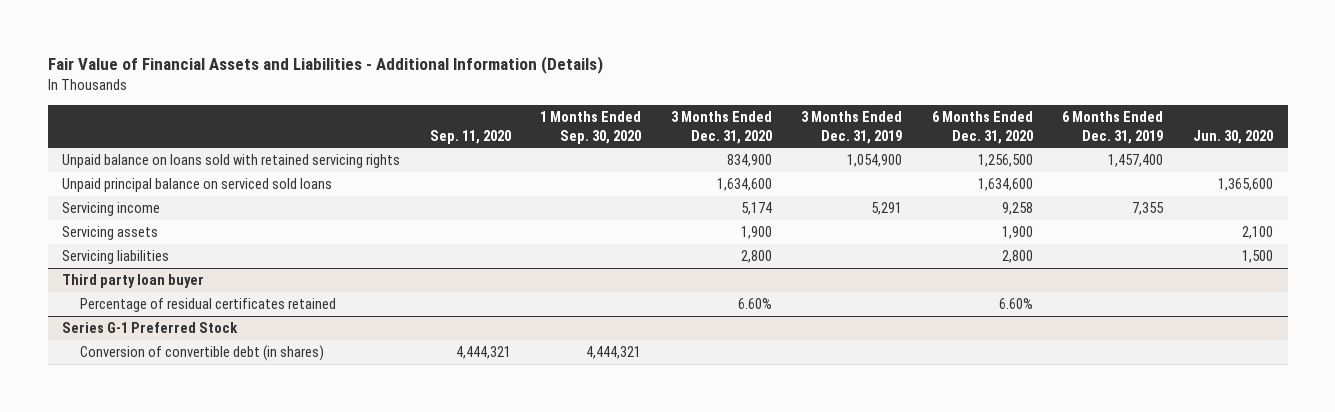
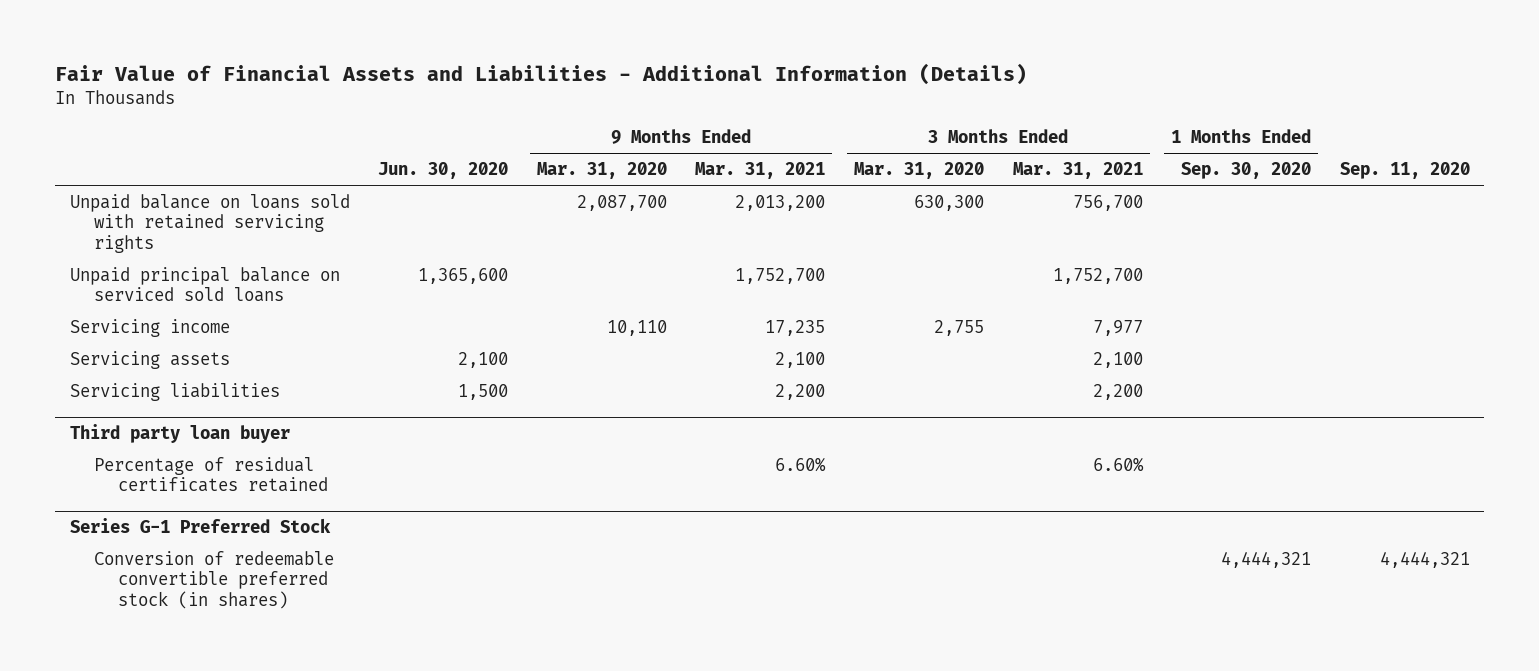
- | Sep. 11, 2020 | 1 Months Ended Sep. 30, 2020 | 3 Months Ended Dec. 31, 2020 | 3 Months Ended Dec. 31, 2019 | 6 Months Ended Dec. 31, 2020 | 6 Months Ended Dec. 31, 2019 | Jun. 30, 2020
+ | Jun. 30, 2020 | 9 Months Ended Mar. 31, 2020 | 9 Months Ended Mar. 31, 2021 | 3 Months Ended Mar. 31, 2020 | 3 Months Ended Mar. 31, 2021 | 1 Months Ended Sep. 30, 2020 | Sep. 11, 2020
@ Series G-1 Preferred Stock
- Conversion of convertible debt (in shares) | 4,444,321 | 4,444,321 | | | | |
+ Conversion of redeemable convertible preferred stock (in shares) | | | | | | 4,444,321 | 4,444,321

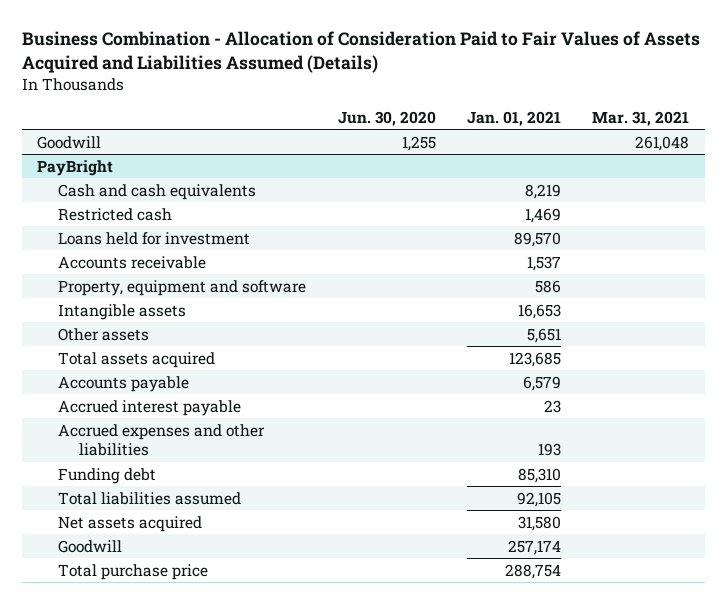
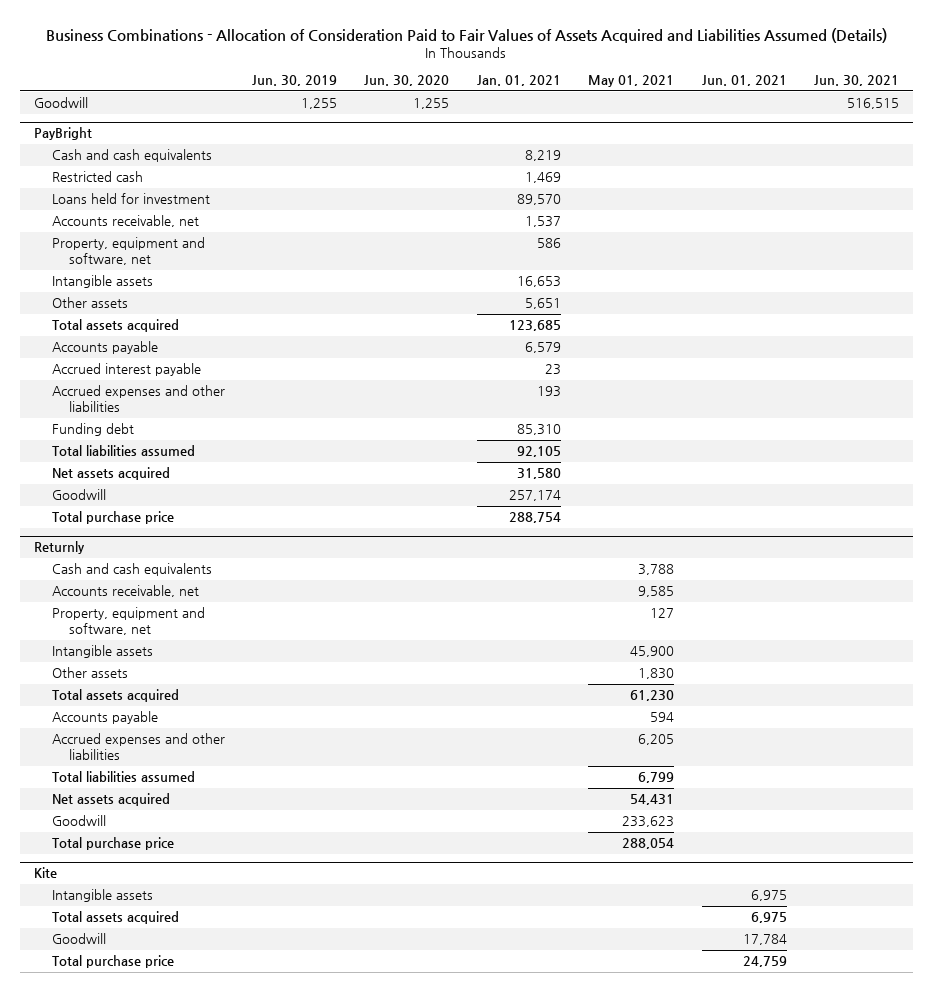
- Business Combination - Allocation of Consideration Paid to Fair Values of Assets Acquired and Liabilities Assumed (Details)
+ Business Combinations - Allocation of Consideration Paid to Fair Values of Assets Acquired and Liabilities Assumed (Details)
- | Jun. 30, 2020 | Jan. 01, 2021 | Mar. 31, 2021
+ | Jun. 30, 2019 | Jun. 30, 2020 | Jan. 01, 2021 | May 01, 2021 | Jun. 01, 2021 | Jun. 30, 2021
@ PayBright
- Accounts receivable | | 1,537 |
- Property, equipment and software | | 586 |
+ Accounts receivable, net | | | 1,537 | | |
+ Property, equipment and software, net | | | 586 | | |
+ Returnly
+ Cash and cash equivalents | | | | 3,788 | |
+ Accounts receivable, net | | | | 9,585 | |
+ Property, equipment and software, net | | | | 127 | |
+ Intangible assets | | | | 45,900 | |
+ Other assets | | | | 1,830 | |
+ Total assets acquired | | | | 61,230 | |
+ Accounts payable | | | | 594 | |
+ Accrued expenses and other liabilities | | | | 6,205 | |
+ Total liabilities assumed | | | | 6,799 | |
+ Net assets acquired | | | | 54,431 | |
+ Goodwill | | | | 233,623 | |
+ Total purchase price | | | | 288,054 | |
+ Kite
+ Intangible assets | | | | | 6,975 |
+ Total assets acquired | | | | | 6,975 |
+ Goodwill | | | | | 17,784 |
+ Total purchase price | | | | | 24,759 |

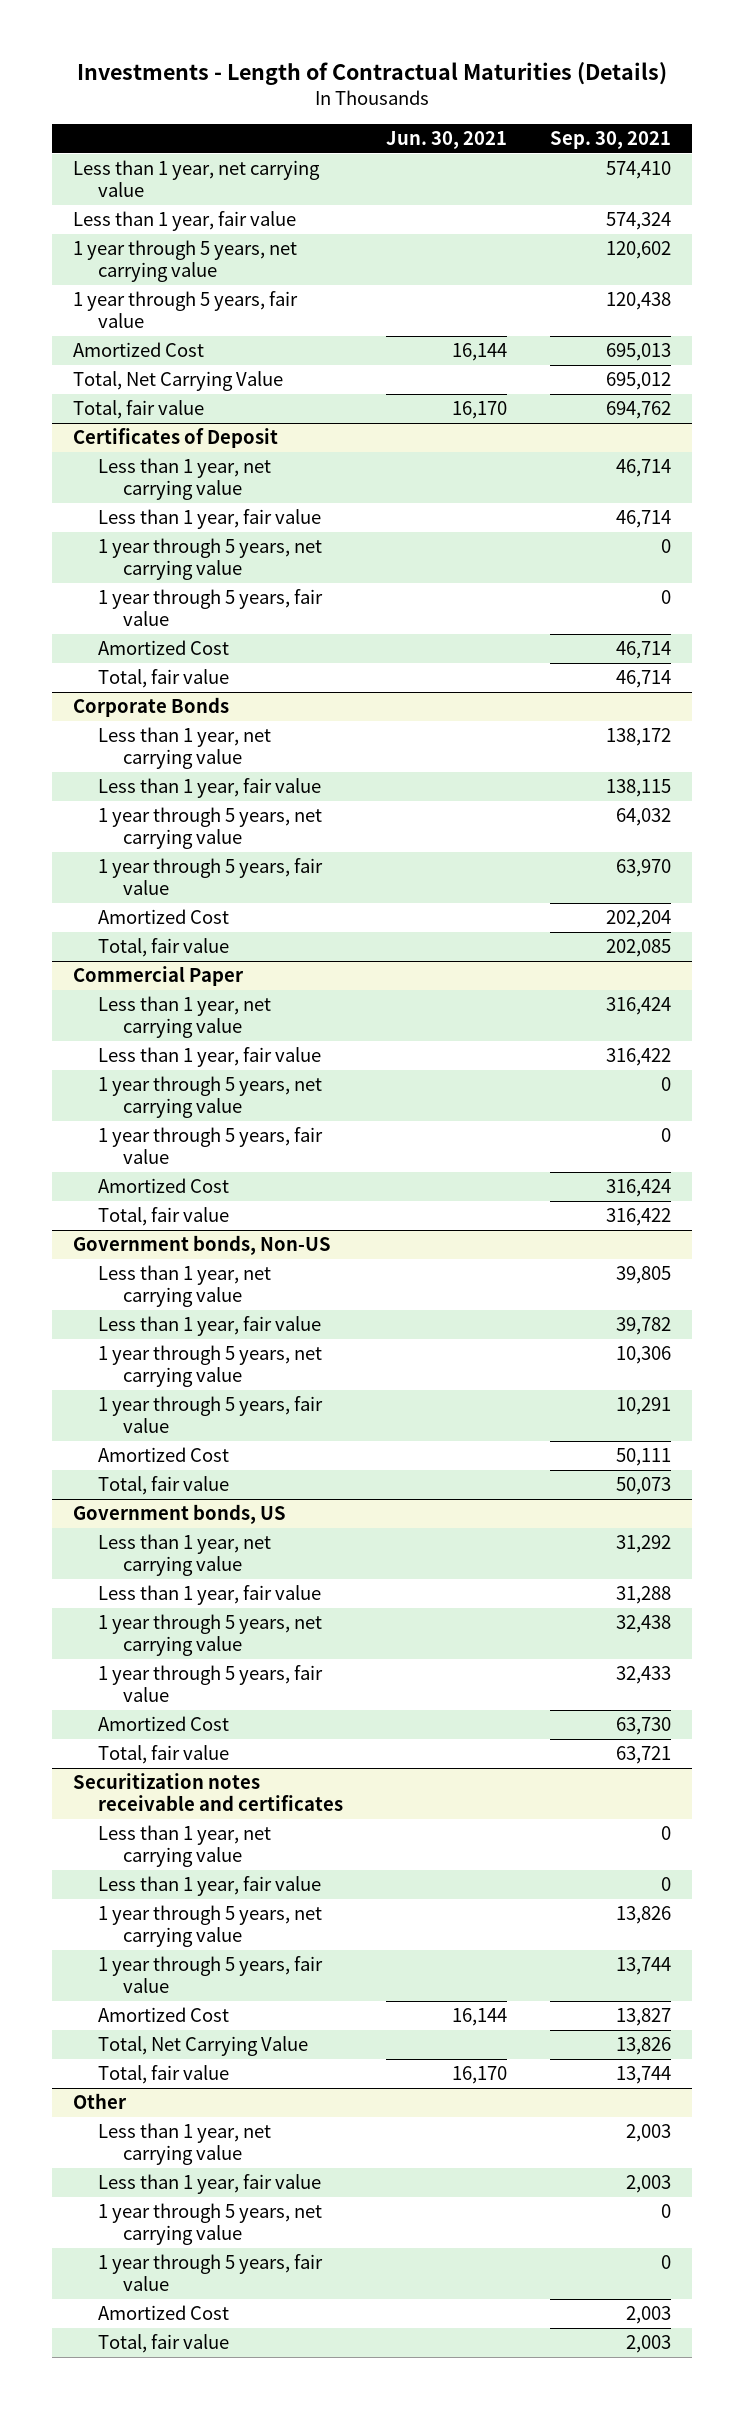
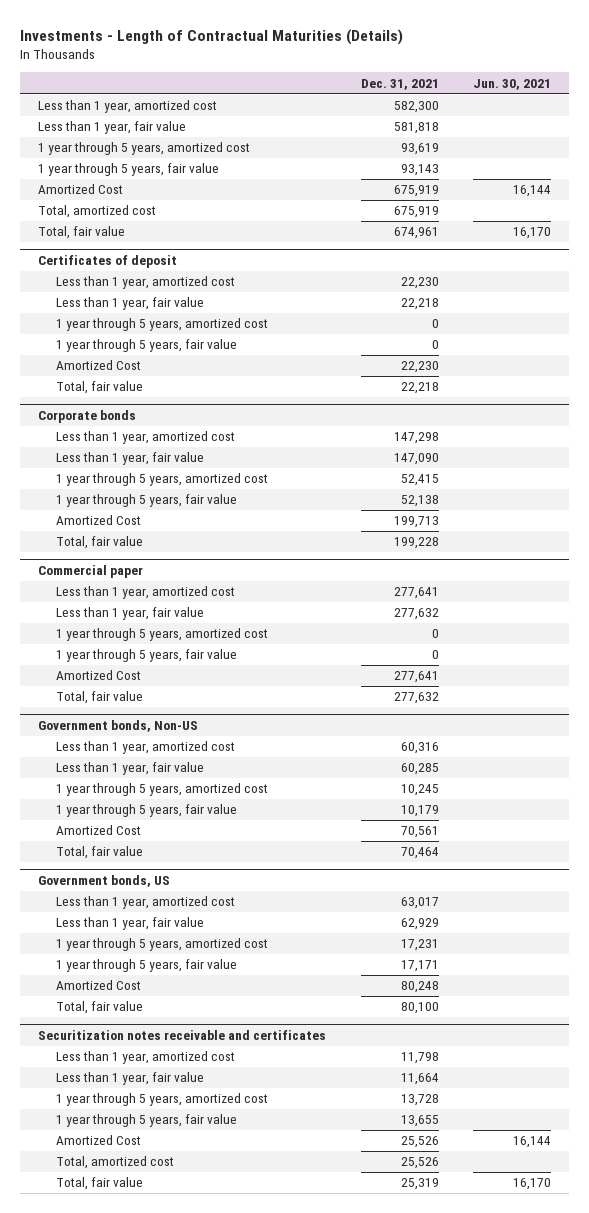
- | Jun. 30, 2021 | Sep. 30, 2021
+ | Dec. 31, 2021 | Jun. 30, 2021
- Less than 1 year, net carrying value | | 574,410
+ Less than 1 year, amortized cost | 582,300 |
- 1 year through 5 years, net carrying value | | 120,602
+ 1 year through 5 years, amortized cost | 93,619 |
- Total, Net Carrying Value | | 695,012
+ Total, amortized cost | 675,919 |
- Certificates of Deposit
- Less than 1 year, net carrying value | | 46,714
+ Certificates of deposit
+ Less than 1 year, amortized cost | 22,230 |
- 1 year through 5 years, net carrying value | | 0
+ 1 year through 5 years, amortized cost | 0 |
- Corporate Bonds
- Less than 1 year, net carrying value | | 138,172
+ Corporate bonds
+ Less than 1 year, amortized cost | 147,298 |
- 1 year through 5 years, net carrying value | | 64,032
+ 1 year through 5 years, amortized cost | 52,415 |
- Commercial Paper
- Less than 1 year, net carrying value | | 316,424
+ Commercial paper
+ Less than 1 year, amortized cost | 277,641 |
- 1 year through 5 years, net carrying value | | 0
+ 1 year through 5 years, amortized cost | 0 |
@ Government bonds, Non-US
- Less than 1 year, net carrying value | | 39,805
+ Less than 1 year, amortized cost | 60,316 |
- 1 year through 5 years, net carrying value | | 10,306
+ 1 year through 5 years, amortized cost | 10,245 |
@ Government bonds, US
- Less than 1 year, net carrying value | | 31,292
+ Less than 1 year, amortized cost | 63,017 |
- 1 year through 5 years, net carrying value | | 32,438
+ 1 year through 5 years, amortized cost | 17,231 |
@ Securitization notes receivable and certificates
- Less than 1 year, net carrying value | | 0
+ Less than 1 year, amortized cost | 11,798 |
- 1 year through 5 years, net carrying value | | 13,826
+ 1 year through 5 years, amortized cost | 13,728 |
- Total, Net Carrying Value | | 13,826
+ Total, amortized cost | 25,526 |
- Other
- Less than 1 year, net carrying value | | 2,003
- Less than 1 year, fair value | | 2,003
- 1 year through 5 years, net carrying value | | 0
- 1 year through 5 years, fair value | | 0
- Amortized Cost | | 2,003
- Total, fair value | | 2,003

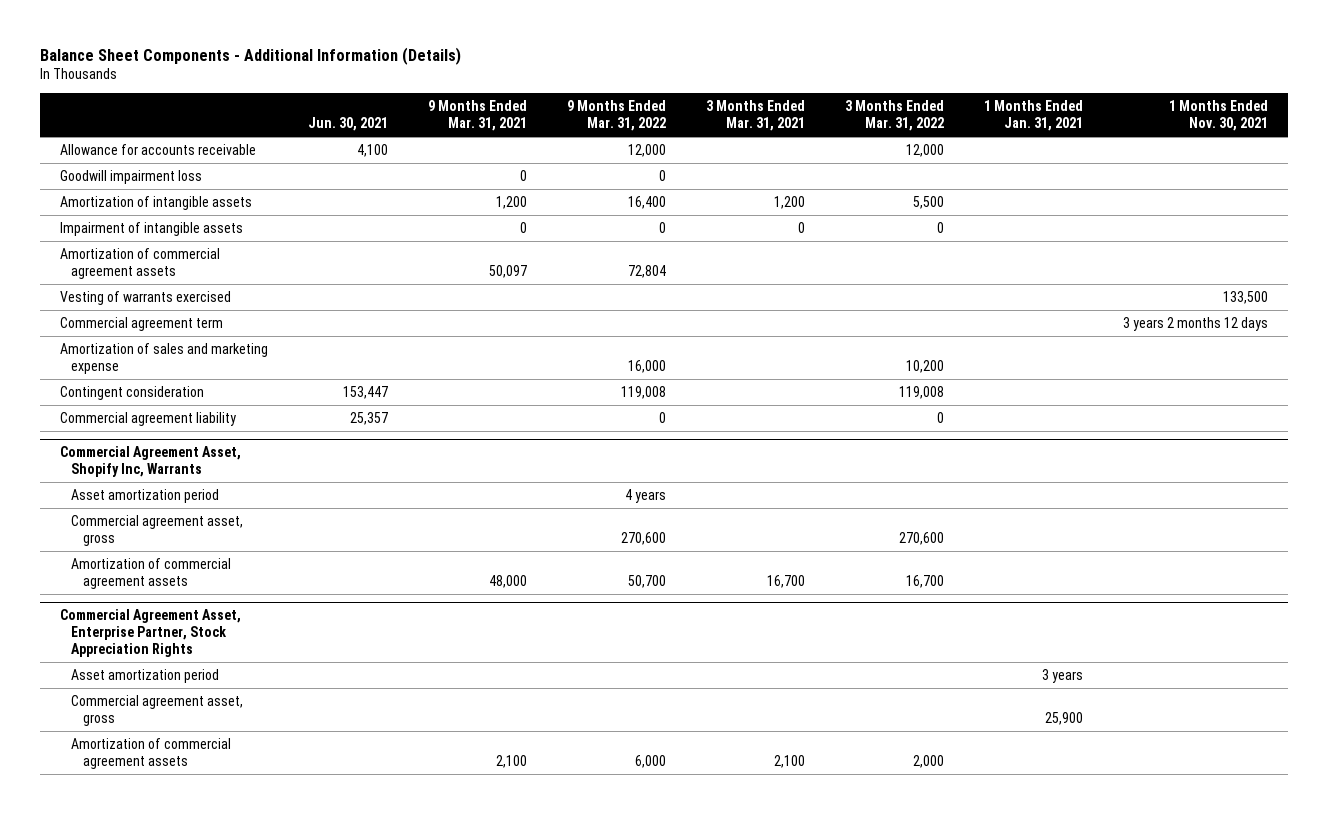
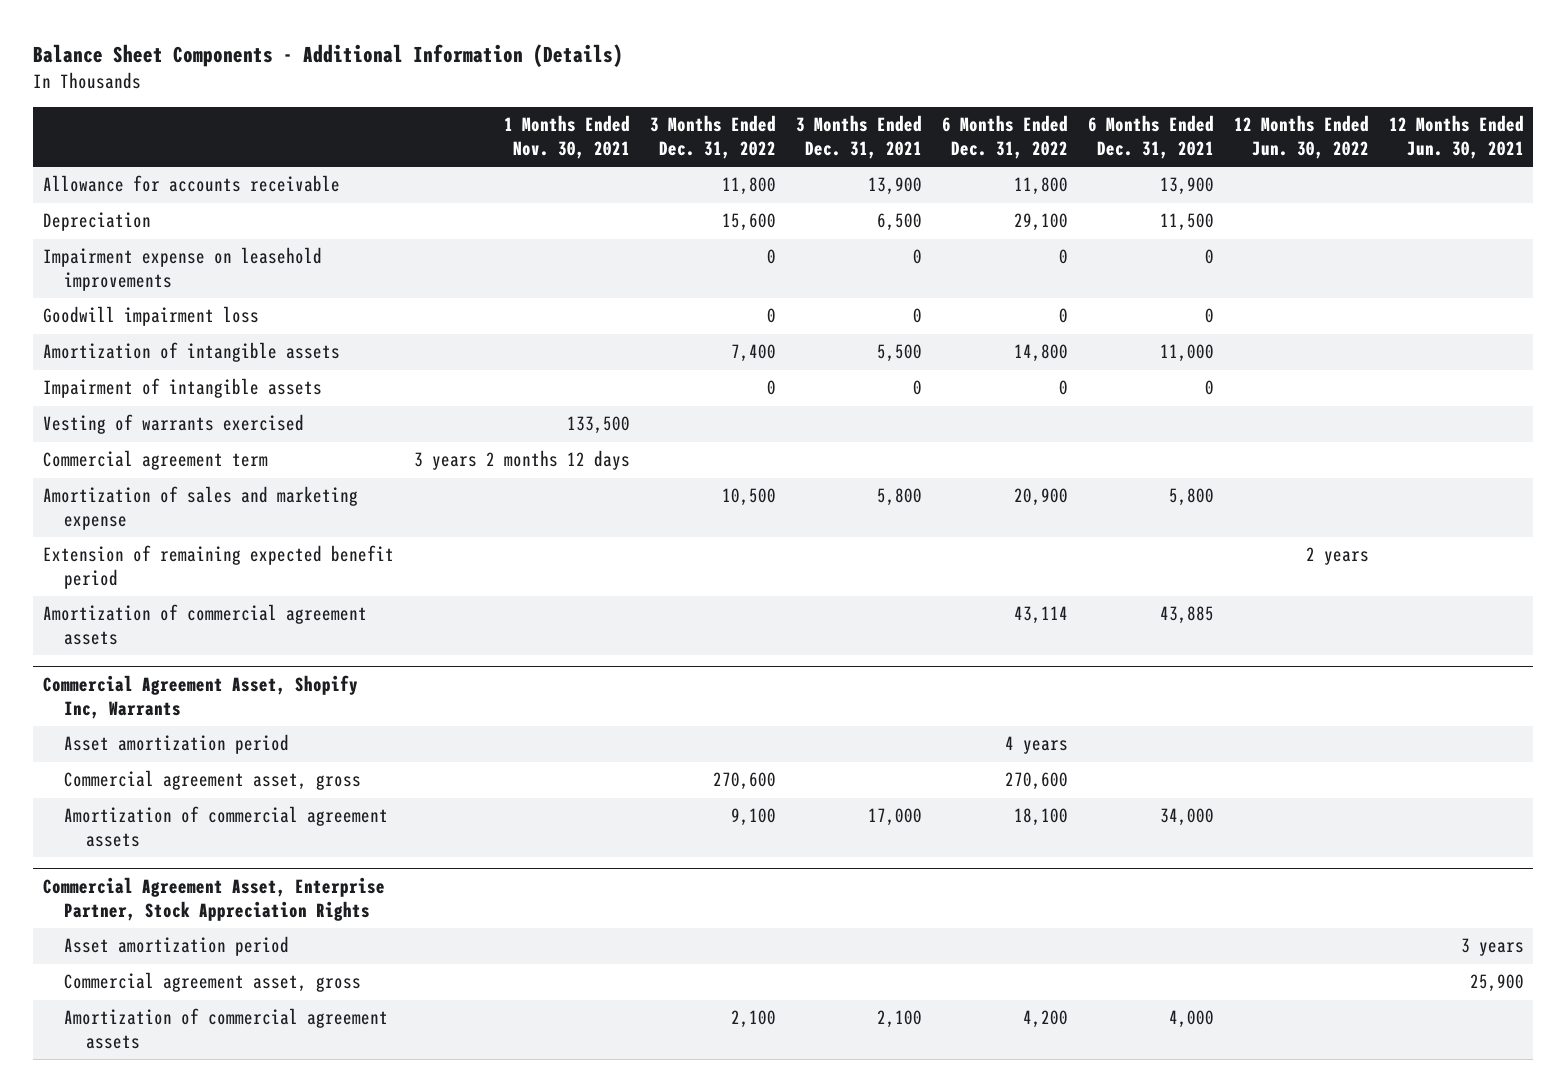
- | Jun. 30, 2021 | 9 Months Ended Mar. 31, 2021 | 9 Months Ended Mar. 31, 2022 | 3 Months Ended Mar. 31, 2021 | 3 Months Ended Mar. 31, 2022 | 1 Months Ended Jan. 31, 2021 | 1 Months Ended Nov. 30, 2021
+ | 1 Months Ended Nov. 30, 2021 | 3 Months Ended Dec. 31, 2022 | 3 Months Ended Dec. 31, 2021 | 6 Months Ended Dec. 31, 2022 | 6 Months Ended Dec. 31, 2021 | 12 Months Ended Jun. 30, 2022 | 12 Months Ended Jun. 30, 2021
+ Depreciation | | 15,600 | 6,500 | 29,100 | 11,500 | |
+ Impairment expense on leasehold improvements | | 0 | 0 | 0 | 0 | |
- Contingent consideration | 153,447 | | 119,008 | | 119,008 | |
- Commercial agreement liability | 25,357 | | 0 | | 0 | |
+ Extension of remaining expected benefit period | | | | | | 2 years |
moved down: Amortization of commercial agreement assets | | | | 43,114 | 43,885 | |

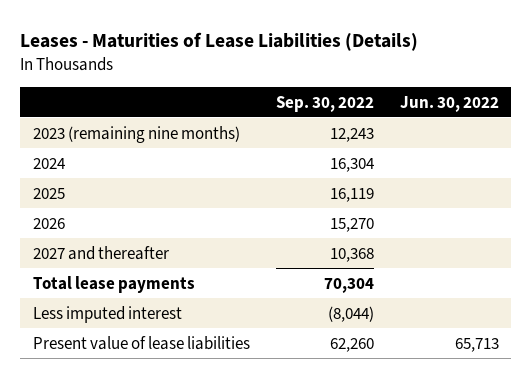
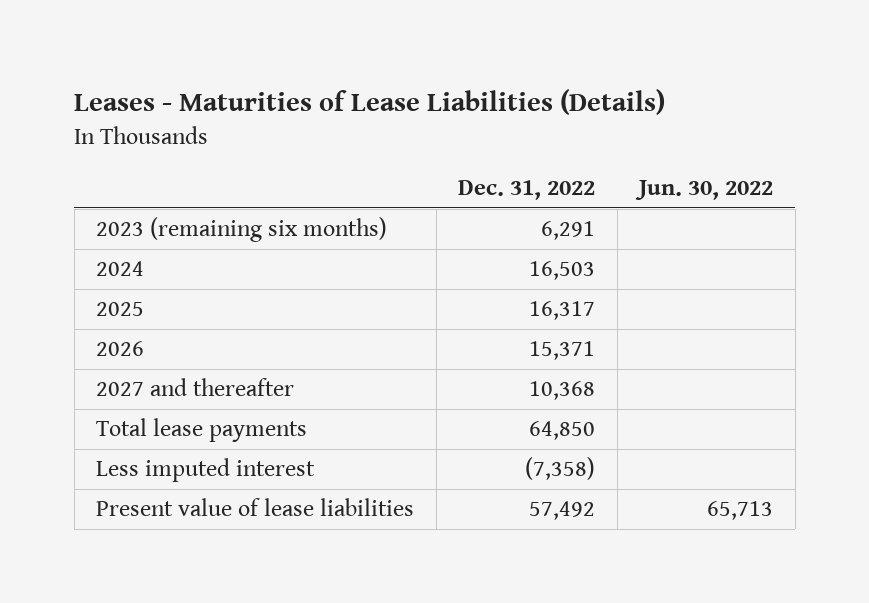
- | Sep. 30, 2022 | Jun. 30, 2022
+ | Dec. 31, 2022 | Jun. 30, 2022
- 2023 (remaining nine months) | 12,243 |
+ 2023 (remaining six months) | 6,291 |

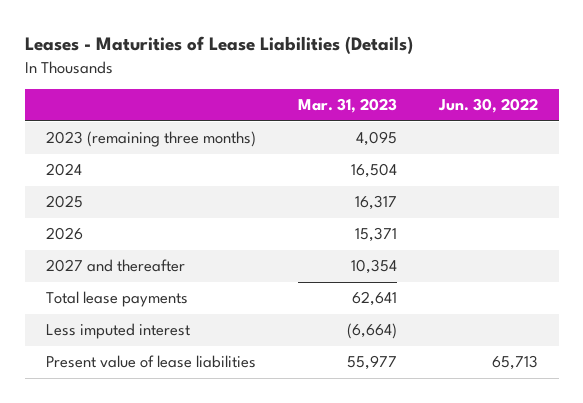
- | Dec. 31, 2022 | Jun. 30, 2022
+ | Mar. 31, 2023 | Jun. 30, 2022
- 2023 (remaining six months) | 6,291 |
+ 2023 (remaining three months) | 4,095 |

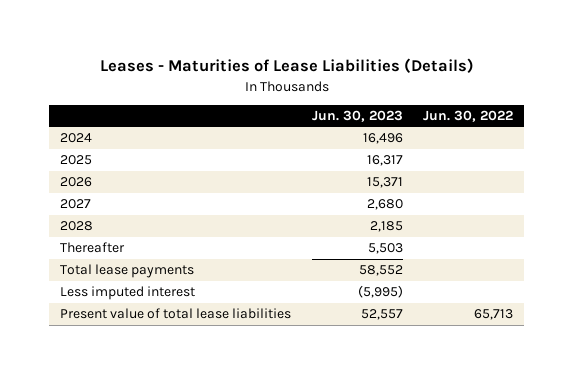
- | Mar. 31, 2023 | Jun. 30, 2022
+ | Jun. 30, 2023 | Jun. 30, 2022
- 2023 (remaining three months) | 4,095 |
- 2027 and thereafter | 10,354 |
+ 2027 | 2,680 |
+ 2028 | 2,185 |
+ Thereafter | 5,503 |
- Present value of lease liabilities | 55,977 | 65,713
+ Present value of total lease liabilities | 52,557 | 65,713

